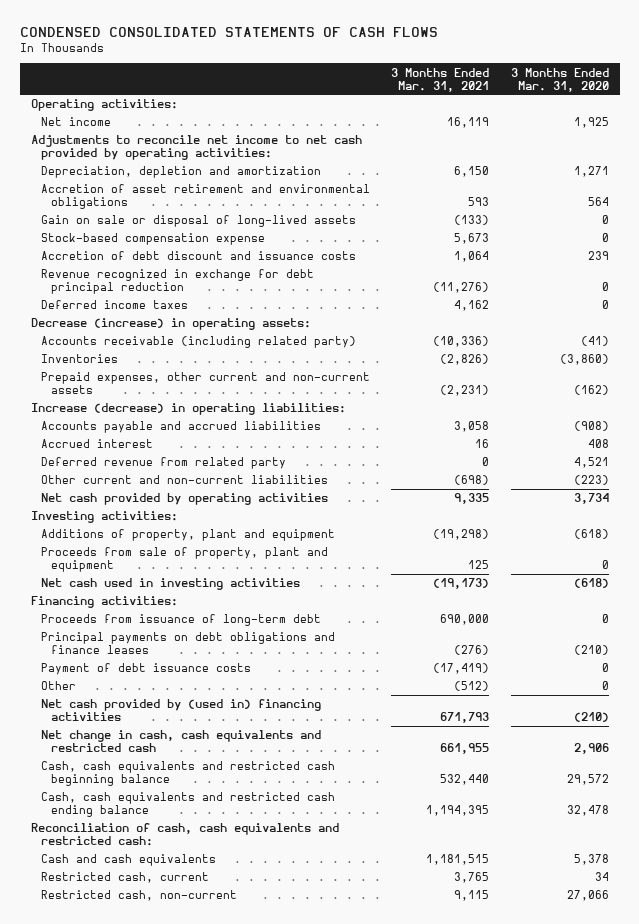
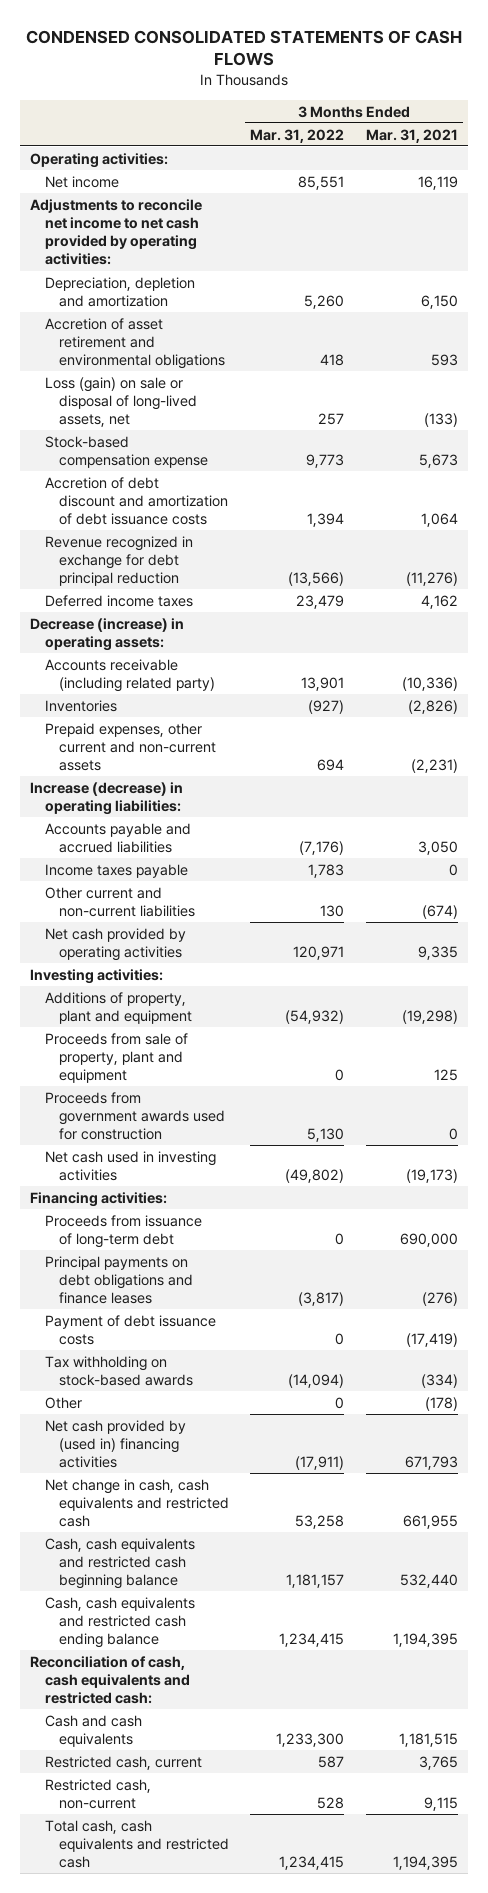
- | 3 Months Ended Mar. 31, 2021 | 3 Months Ended Mar. 31, 2020
+ | 3 Months Ended Mar. 31, 2022 | 3 Months Ended Mar. 31, 2021
- Gain on sale or disposal of long-lived assets | (133) | 0
+ Loss (gain) on sale or disposal of long-lived assets, net | 257 | (133)
- Accretion of debt discount and issuance costs | 1,064 | 239
+ Accretion of debt discount and amortization of debt issuance costs | 1,394 | 1,064
- Accounts payable and accrued liabilities | 3,058 | (908)
- Accrued interest | 16 | 408
- Deferred revenue from related party | 0 | 4,521
- Other current and non-current liabilities | (698) | (223)
+ Accounts payable and accrued liabilities | (7,176) | 3,050
+ Income taxes payable | 1,783 | 0
+ Other current and non-current liabilities | 130 | (674)
+ Proceeds from government awards used for construction | 5,130 | 0
- Other | (512) | 0
+ Tax withholding on stock-based awards | (14,094) | (334)
+ Other | 0 | (178)
+ Total cash, cash equivalents and restricted cash | 1,234,415 | 1,194,395

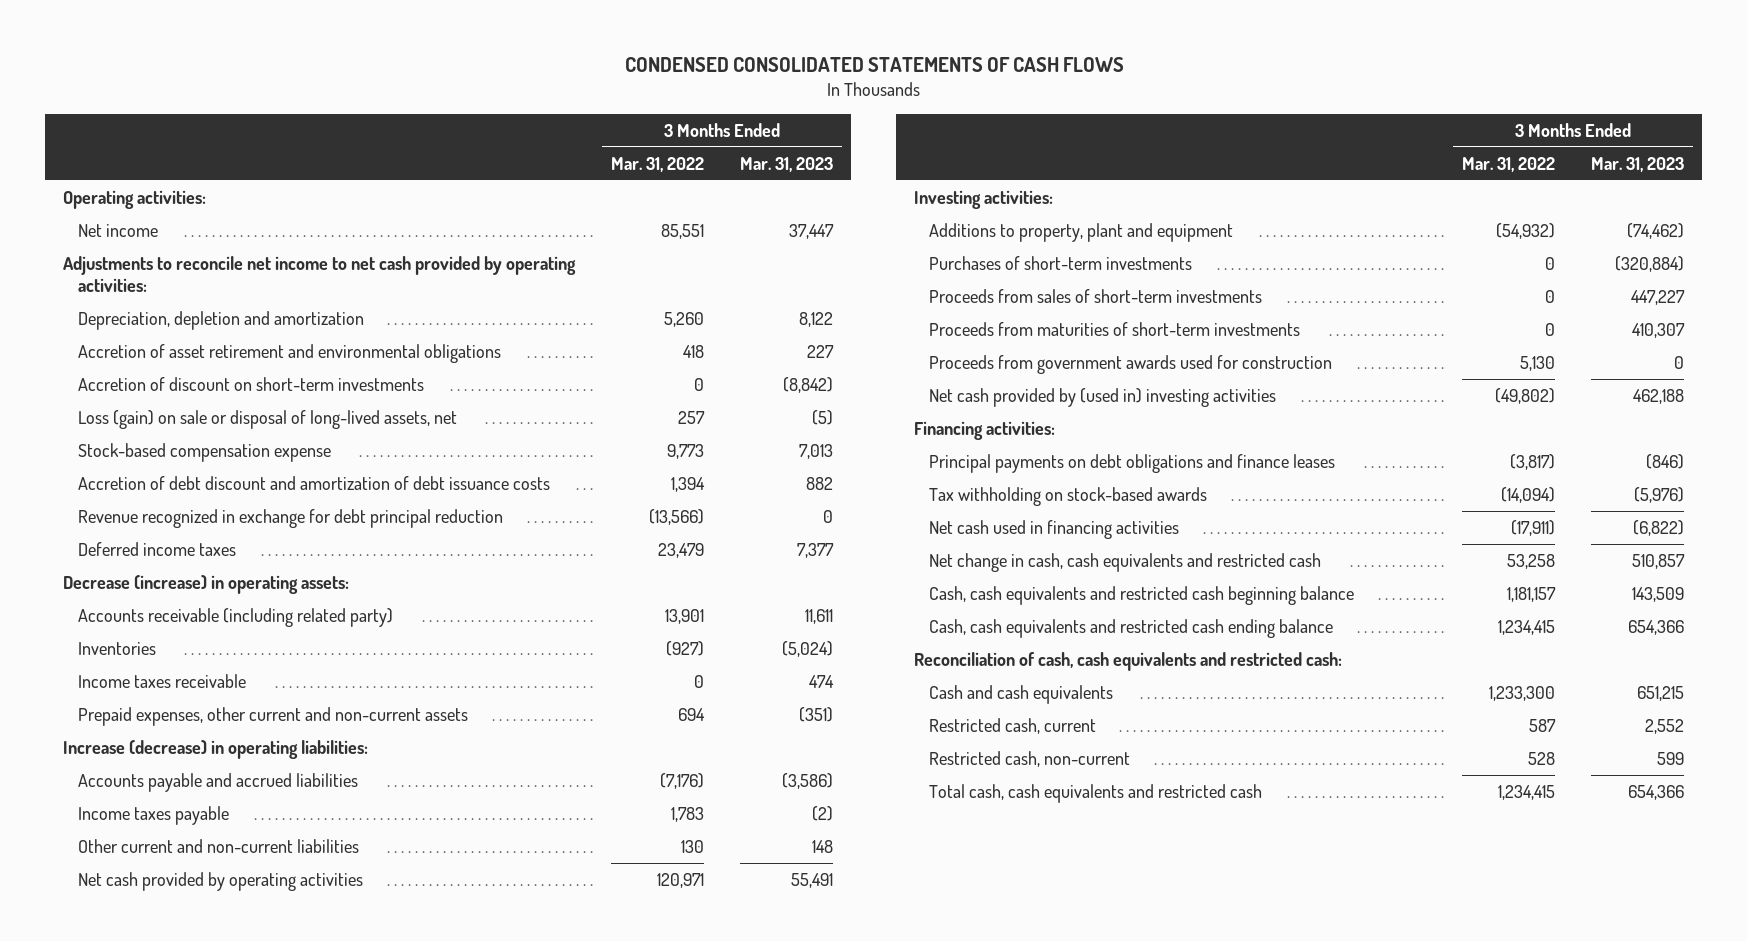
- | 3 Months Ended Mar. 31, 2022 | 3 Months Ended Mar. 31, 2021
+ | 3 Months Ended Mar. 31, 2022 | 3 Months Ended Mar. 31, 2023
+ Accretion of discount on short-term investments | 0 | (8,842)
+ Income taxes receivable | 0 | 474
- Additions of property, plant and equipment | (54,932) | (19,298)
- Proceeds from sale of property, plant and equipment | 0 | 125
+ Additions to property, plant and equipment | (54,932) | (74,462)
+ Purchases of short-term investments | 0 | (320,884)
+ Proceeds from sales of short-term investments | 0 | 447,227
+ Proceeds from maturities of short-term investments | 0 | 410,307
- Net cash used in investing activities | (49,802) | (19,173)
+ Net cash provided by (used in) investing activities | (49,802) | 462,188
- Proceeds from issuance of long-term debt | 0 | 690,000
- Payment of debt issuance costs | 0 | (17,419)
- Other | 0 | (178)
- Net cash provided by (used in) financing activities | (17,911) | 671,793
+ Net cash used in financing activities | (17,911) | (6,822)

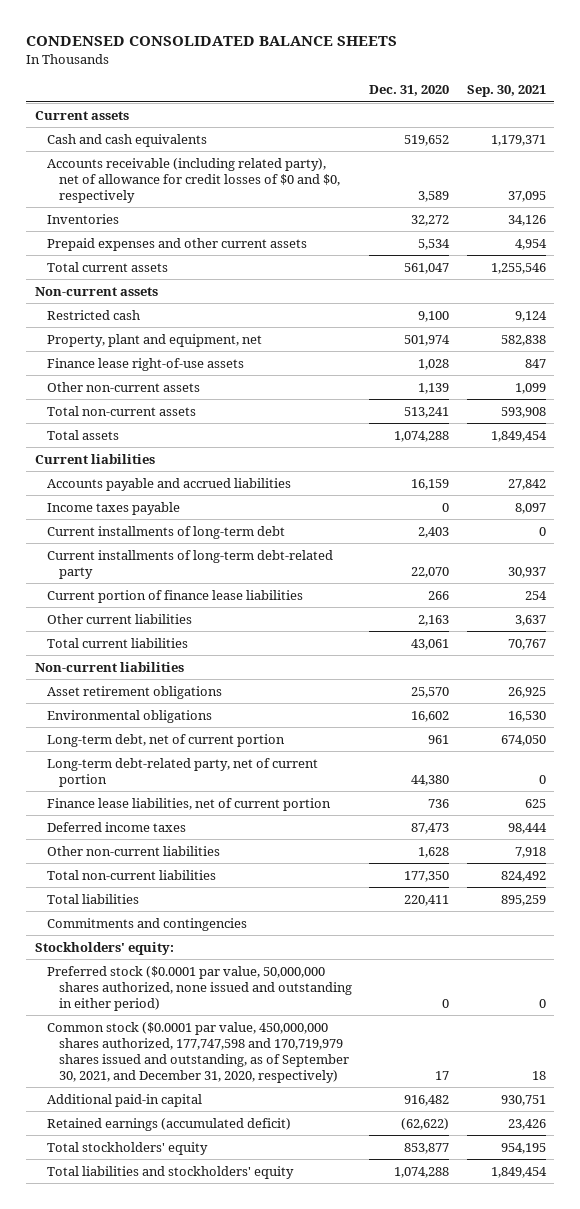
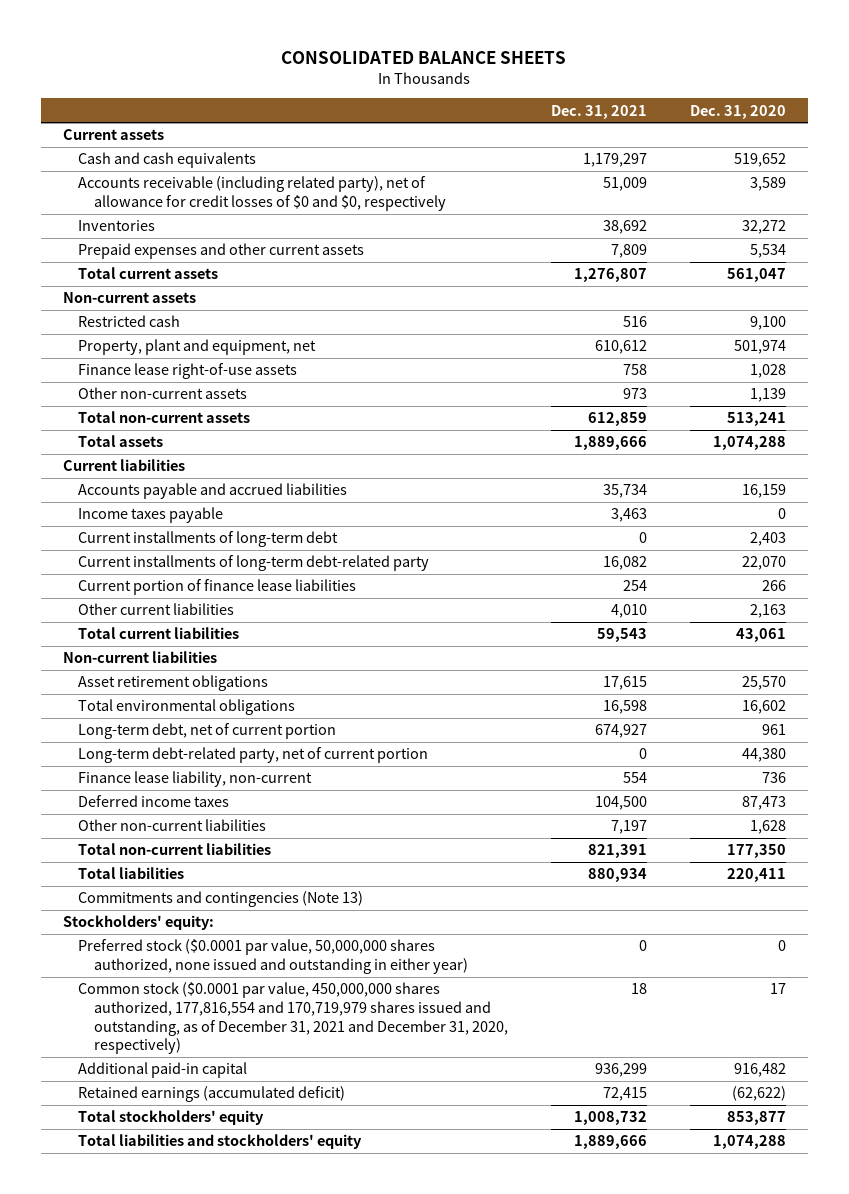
- CONDENSED CONSOLIDATED BALANCE SHEETS
+ CONSOLIDATED BALANCE SHEETS
- | Dec. 31, 2020 | Sep. 30, 2021
+ | Dec. 31, 2021 | Dec. 31, 2020
- Environmental obligations | 16,602 | 16,530
+ Total environmental obligations | 16,598 | 16,602
- Finance lease liabilities, net of current portion | 736 | 625
+ Finance lease liability, non-current | 554 | 736
- Commitments and contingencies
+ Commitments and contingencies (Note 13)
- Preferred stock ($0.0001 par value, 50,000,000 shares authorized, none issued and outstanding in either period) | 0 | 0
- Common stock ($0.0001 par value, 450,000,000 shares authorized, 177,747,598 and 170,719,979 shares issued and outstanding, as of September 30, 2021, and December 31, 2020, respectively) | 17 | 18
+ Preferred stock ($0.0001 par value, 50,000,000 shares authorized, none issued and outstanding in either year) | 0 | 0
+ Common stock ($0.0001 par value, 450,000,000 shares authorized, 177,816,554 and 170,719,979 shares issued and outstanding, as of December 31, 2021 and December 31, 2020, respectively) | 18 | 17

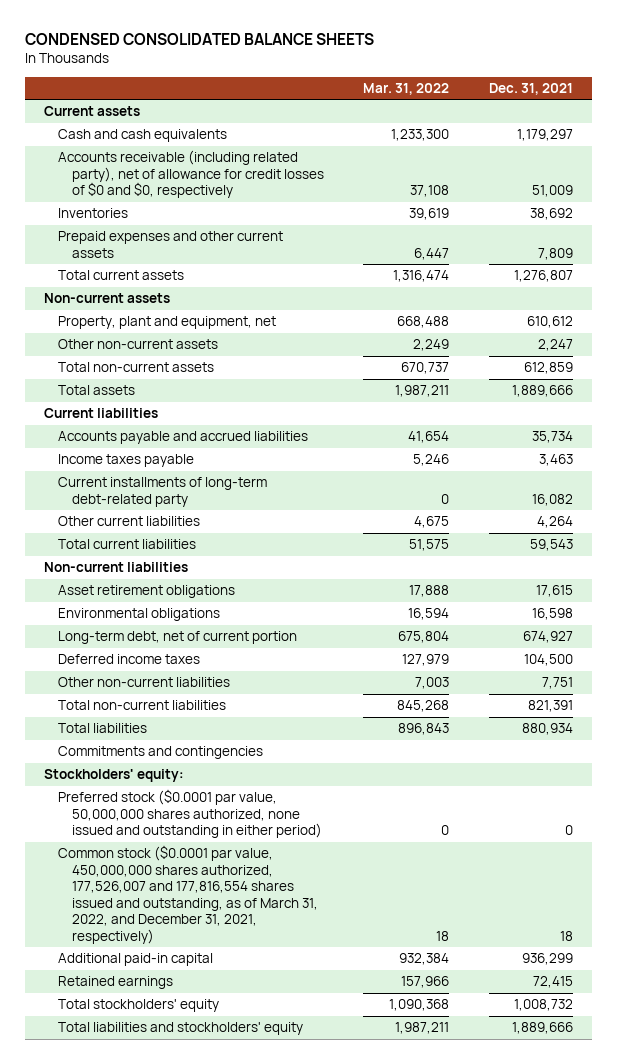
- CONSOLIDATED BALANCE SHEETS
+ CONDENSED CONSOLIDATED BALANCE SHEETS
- | Dec. 31, 2021 | Dec. 31, 2020
+ | Mar. 31, 2022 | Dec. 31, 2021
- Restricted cash | 516 | 9,100
- Finance lease right-of-use assets | 758 | 1,028
- Other non-current assets | 973 | 1,139
+ Other non-current assets | 2,249 | 2,247
- Current installments of long-term debt | 0 | 2,403
- Current portion of finance lease liabilities | 254 | 266
- Other current liabilities | 4,010 | 2,163
+ Other current liabilities | 4,675 | 4,264
- Total environmental obligations | 16,598 | 16,602
+ Environmental obligations | 16,594 | 16,598
- Long-term debt-related party, net of current portion | 0 | 44,380
- Finance lease liability, non-current | 554 | 736
- Other non-current liabilities | 7,197 | 1,628
+ Other non-current liabilities | 7,003 | 7,751
- Commitments and contingencies (Note 13)
+ Commitments and contingencies
- Preferred stock ($0.0001 par value, 50,000,000 shares authorized, none issued and outstanding in either year) | 0 | 0
- Common stock ($0.0001 par value, 450,000,000 shares authorized, 177,816,554 and 170,719,979 shares issued and outstanding, as of December 31, 2021 and December 31, 2020, respectively) | 18 | 17
+ Preferred stock ($0.0001 par value, 50,000,000 shares authorized, none issued and outstanding in either period) | 0 | 0
+ Common stock ($0.0001 par value, 450,000,000 shares authorized, 177,526,007 and 177,816,554 shares issued and outstanding, as of March 31, 2022, and December 31, 2021, respectively) | 18 | 18
- Retained earnings (accumulated deficit) | 72,415 | (62,622)
+ Retained earnings | 157,966 | 72,415

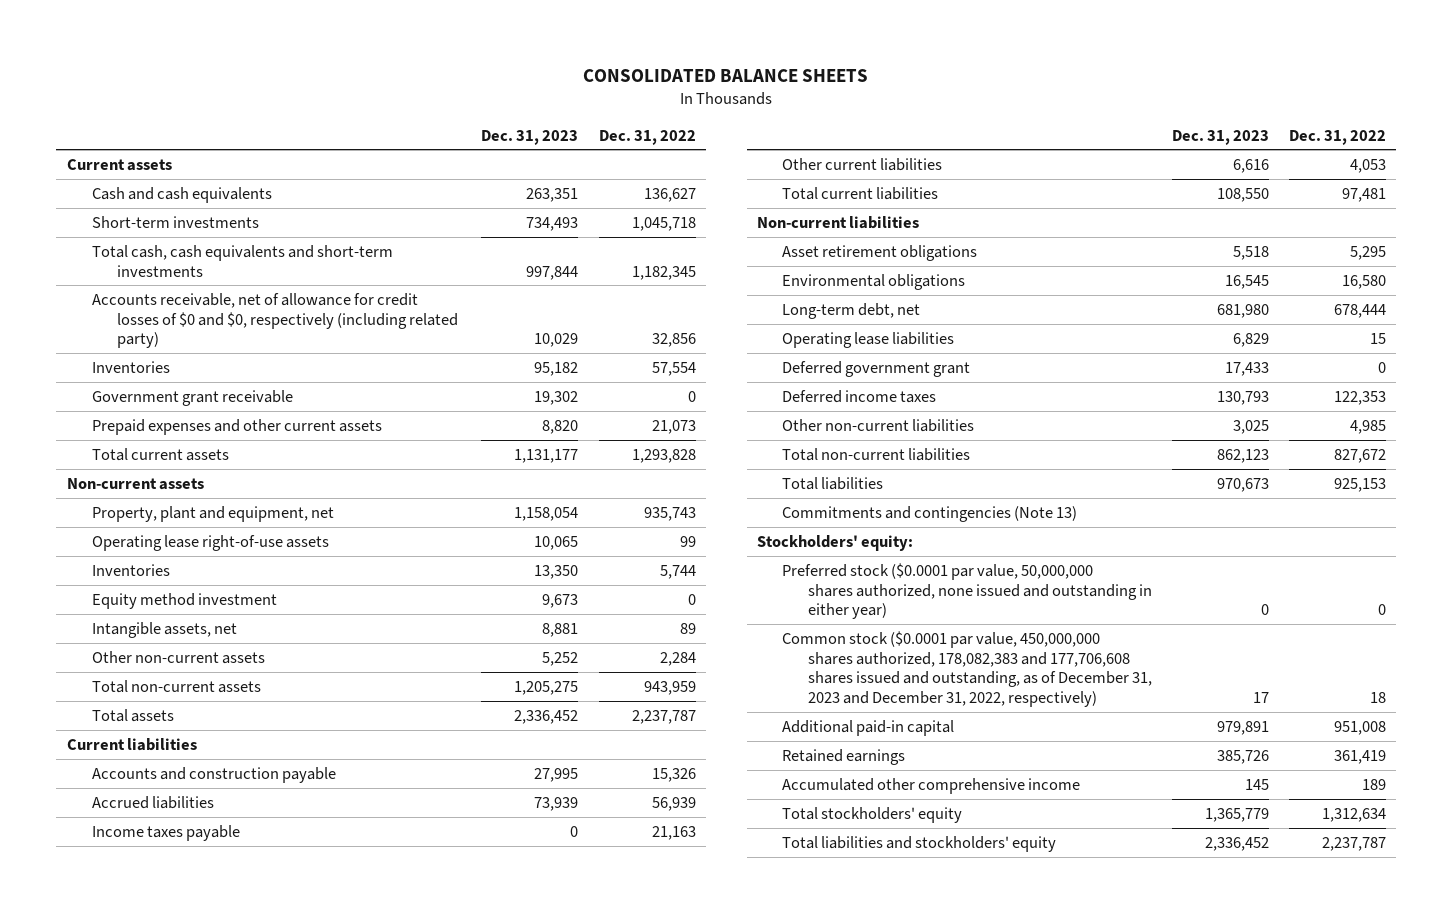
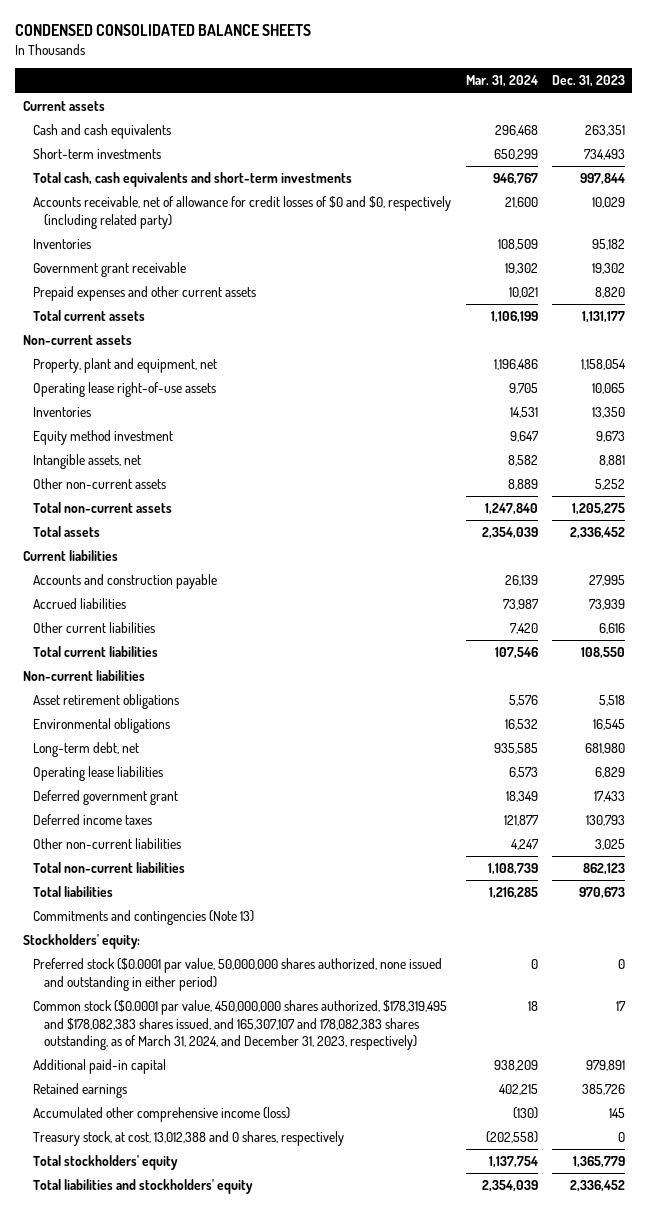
- CONSOLIDATED BALANCE SHEETS
+ CONDENSED CONSOLIDATED BALANCE SHEETS
- | Dec. 31, 2023 | Dec. 31, 2022
+ | Mar. 31, 2024 | Dec. 31, 2023
- Income taxes payable | 0 | 21,163
- Preferred stock ($0.0001 par value, 50,000,000 shares authorized, none issued and outstanding in either year) | 0 | 0
- Common stock ($0.0001 par value, 450,000,000 shares authorized, 178,082,383 and 177,706,608 shares issued and outstanding, as of December 31, 2023 and December 31, 2022, respectively) | 17 | 18
+ Preferred stock ($0.0001 par value, 50,000,000 shares authorized, none issued and outstanding in either period) | 0 | 0
+ Common stock ($0.0001 par value, 450,000,000 shares authorized, $178,319,495 and $178,082,383 shares issued, and 165,307,107 and 178,082,383 shares outstanding, as of March 31, 2024, and December 31, 2023, respectively) | 18 | 17
- Accumulated other comprehensive income | 145 | 189
+ Accumulated other comprehensive income (loss) | (130) | 145
+ Treasury stock, at cost, 13,012,388 and 0 shares, respectively | (202,558) | 0

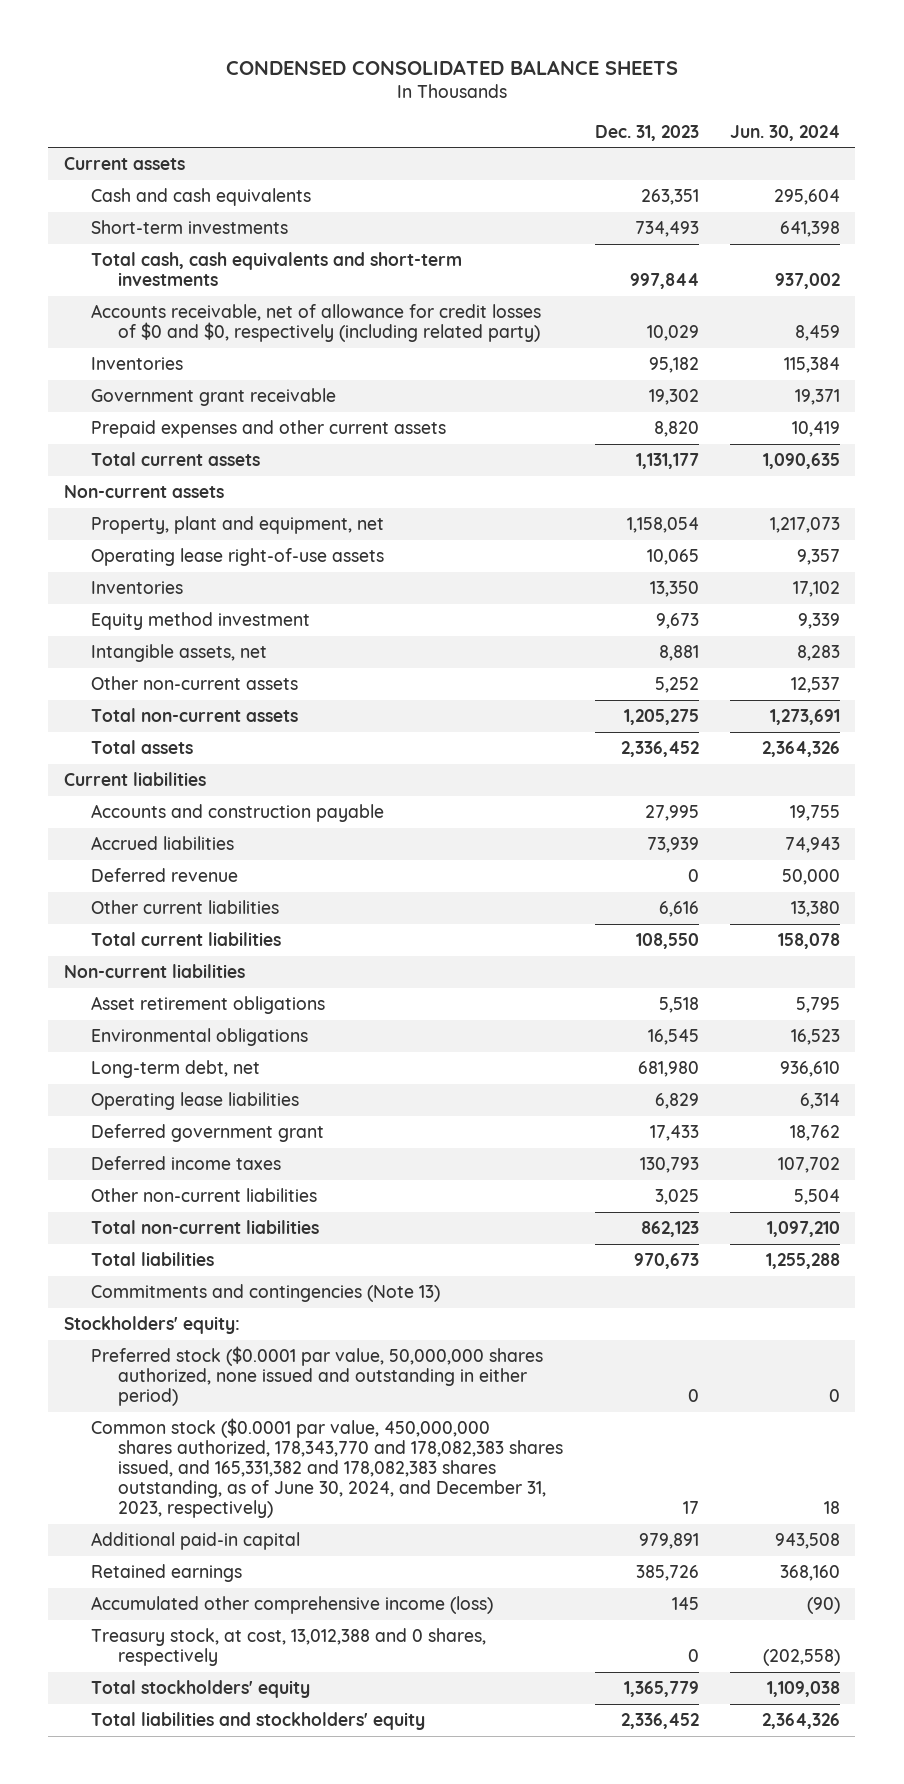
- | Mar. 31, 2024 | Dec. 31, 2023
+ | Dec. 31, 2023 | Jun. 30, 2024
+ Deferred revenue | 0 | 50,000
- Common stock ($0.0001 par value, 450,000,000 shares authorized, $178,319,495 and $178,082,383 shares issued, and 165,307,107 and 178,082,383 shares outstanding, as of March 31, 2024, and December 31, 2023, respectively) | 18 | 17
+ Common stock ($0.0001 par value, 450,000,000 shares authorized, 178,343,770 and 178,082,383 shares issued, and 165,331,382 and 178,082,383 shares outstanding, as of June 30, 2024, and December 31, 2023, respectively) | 17 | 18

